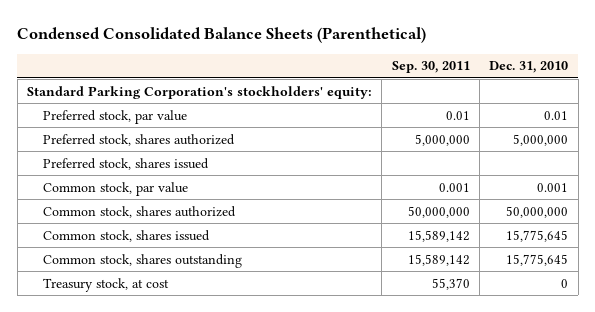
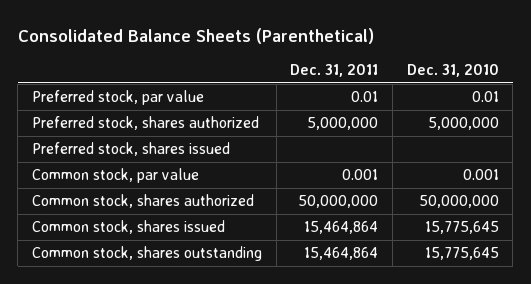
- Condensed Consolidated Balance Sheets (Parenthetical)
+ Consolidated Balance Sheets (Parenthetical)
- | Sep. 30, 2011 | Dec. 31, 2010
+ | Dec. 31, 2011 | Dec. 31, 2010
- Standard Parking Corporation's stockholders' equity:
- Treasury stock, at cost | 55,370 | 0

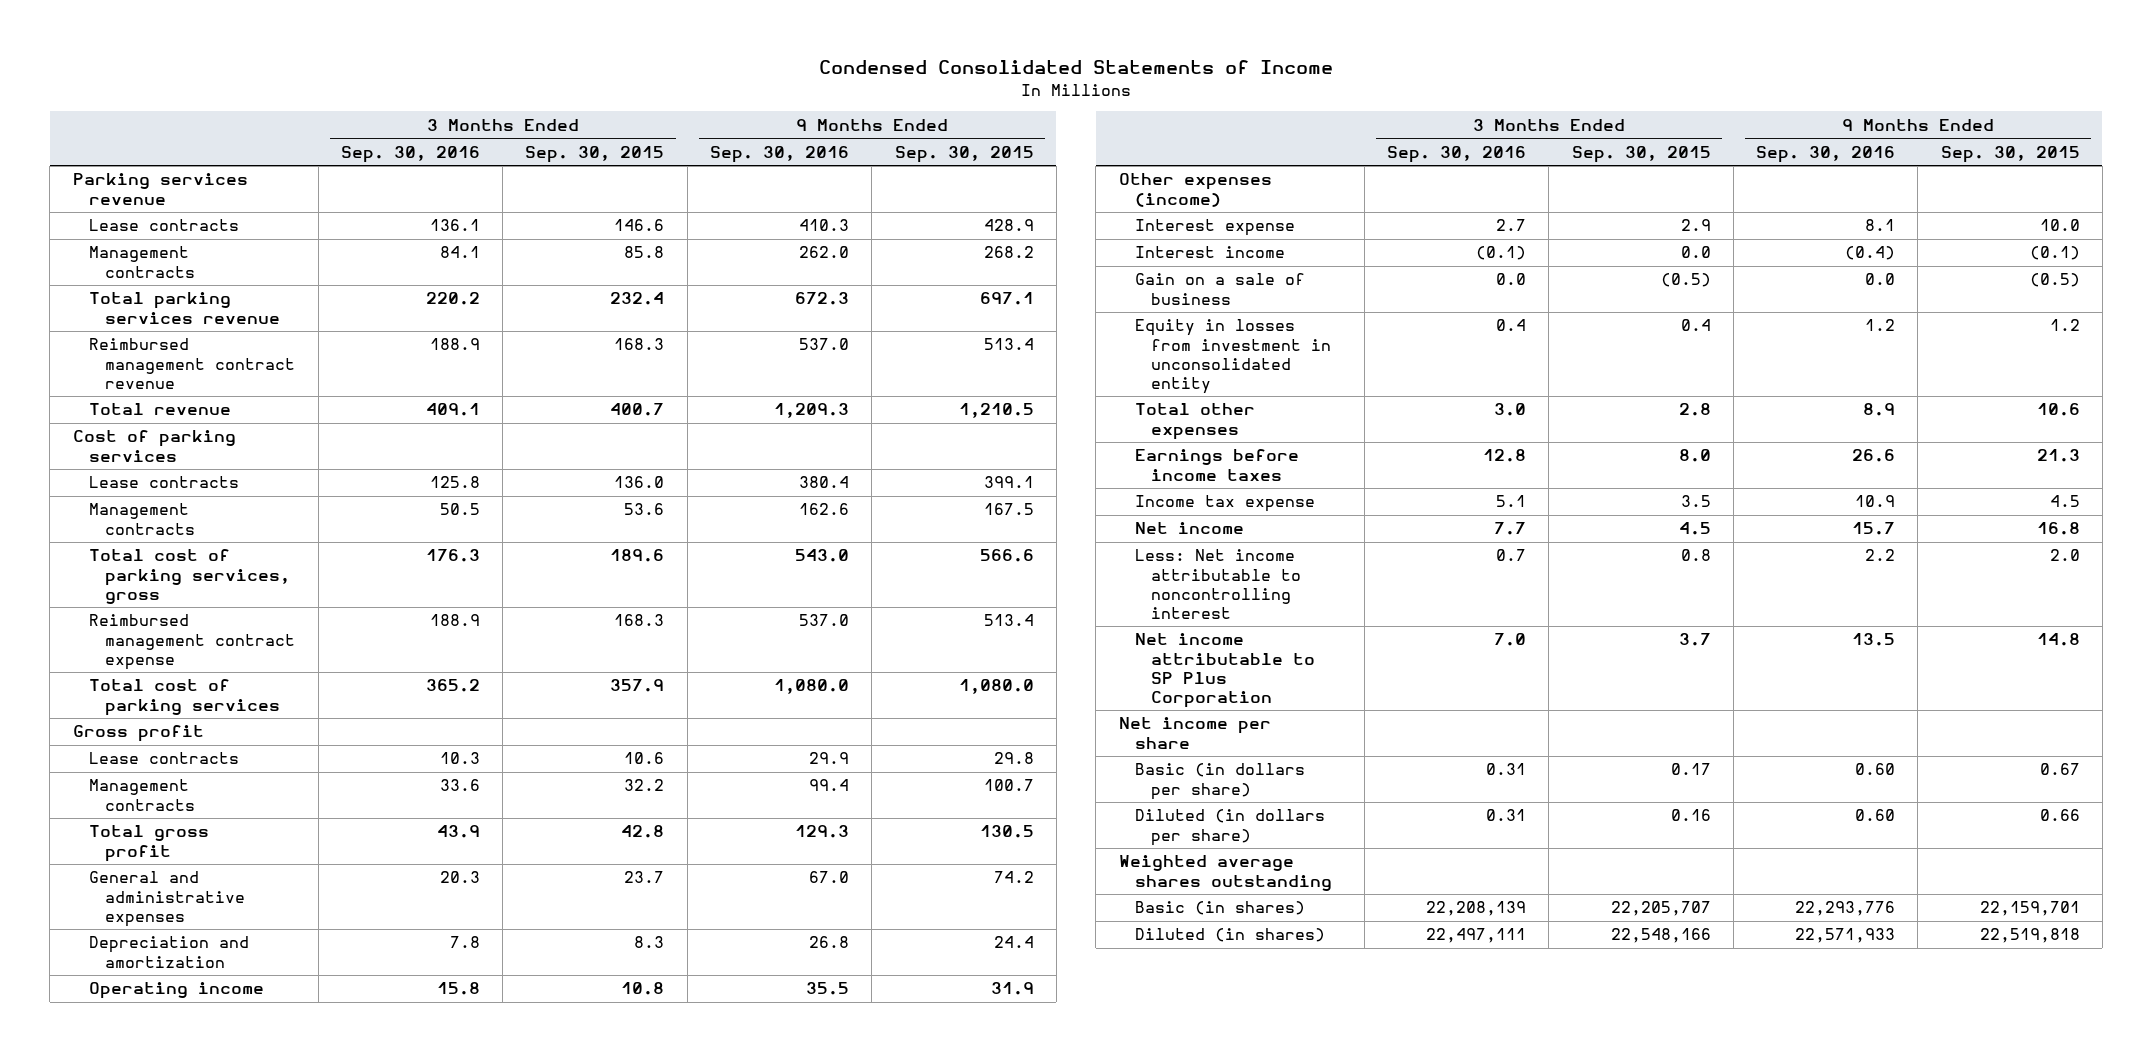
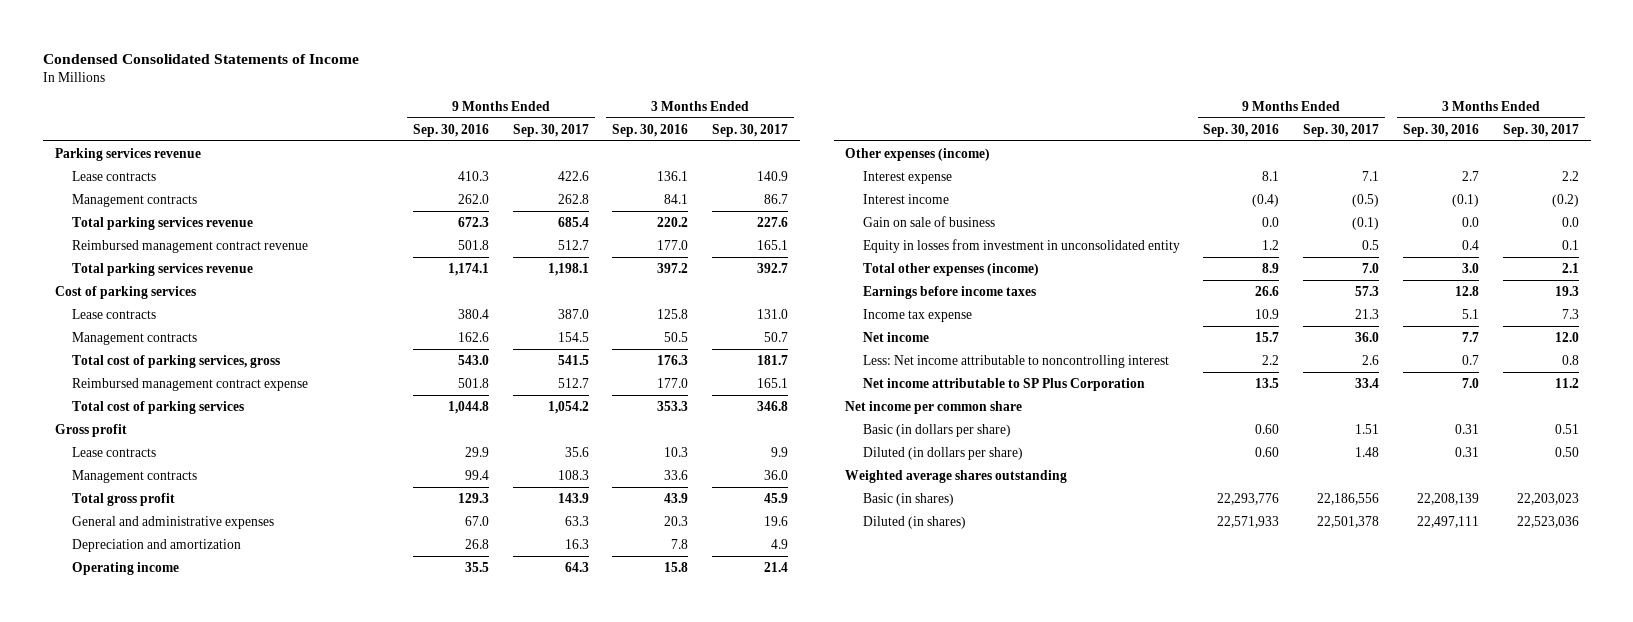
- | 3 Months Ended Sep. 30, 2016 | 3 Months Ended Sep. 30, 2015 | 9 Months Ended Sep. 30, 2016 | 9 Months Ended Sep. 30, 2015
+ | 9 Months Ended Sep. 30, 2016 | 9 Months Ended Sep. 30, 2017 | 3 Months Ended Sep. 30, 2016 | 3 Months Ended Sep. 30, 2017
- Reimbursed management contract revenue | 188.9 | 168.3 | 537.0 | 513.4
- Total revenue | 409.1 | 400.7 | 1,209.3 | 1,210.5
+ Reimbursed management contract revenue | 501.8 | 512.7 | 177.0 | 165.1
+ Total parking services revenue | 1,174.1 | 1,198.1 | 397.2 | 392.7
- Reimbursed management contract expense | 188.9 | 168.3 | 537.0 | 513.4
- Total cost of parking services | 365.2 | 357.9 | 1,080.0 | 1,080.0
+ Reimbursed management contract expense | 501.8 | 512.7 | 177.0 | 165.1
+ Total cost of parking services | 1,044.8 | 1,054.2 | 353.3 | 346.8
- Gain on a sale of business | 0.0 | (0.5) | 0.0 | (0.5)
+ Gain on sale of business | 0.0 | (0.1) | 0.0 | 0.0
- Total other expenses | 3.0 | 2.8 | 8.9 | 10.6
+ Total other expenses (income) | 8.9 | 7.0 | 3.0 | 2.1
- Net income per share
+ Net income per common share

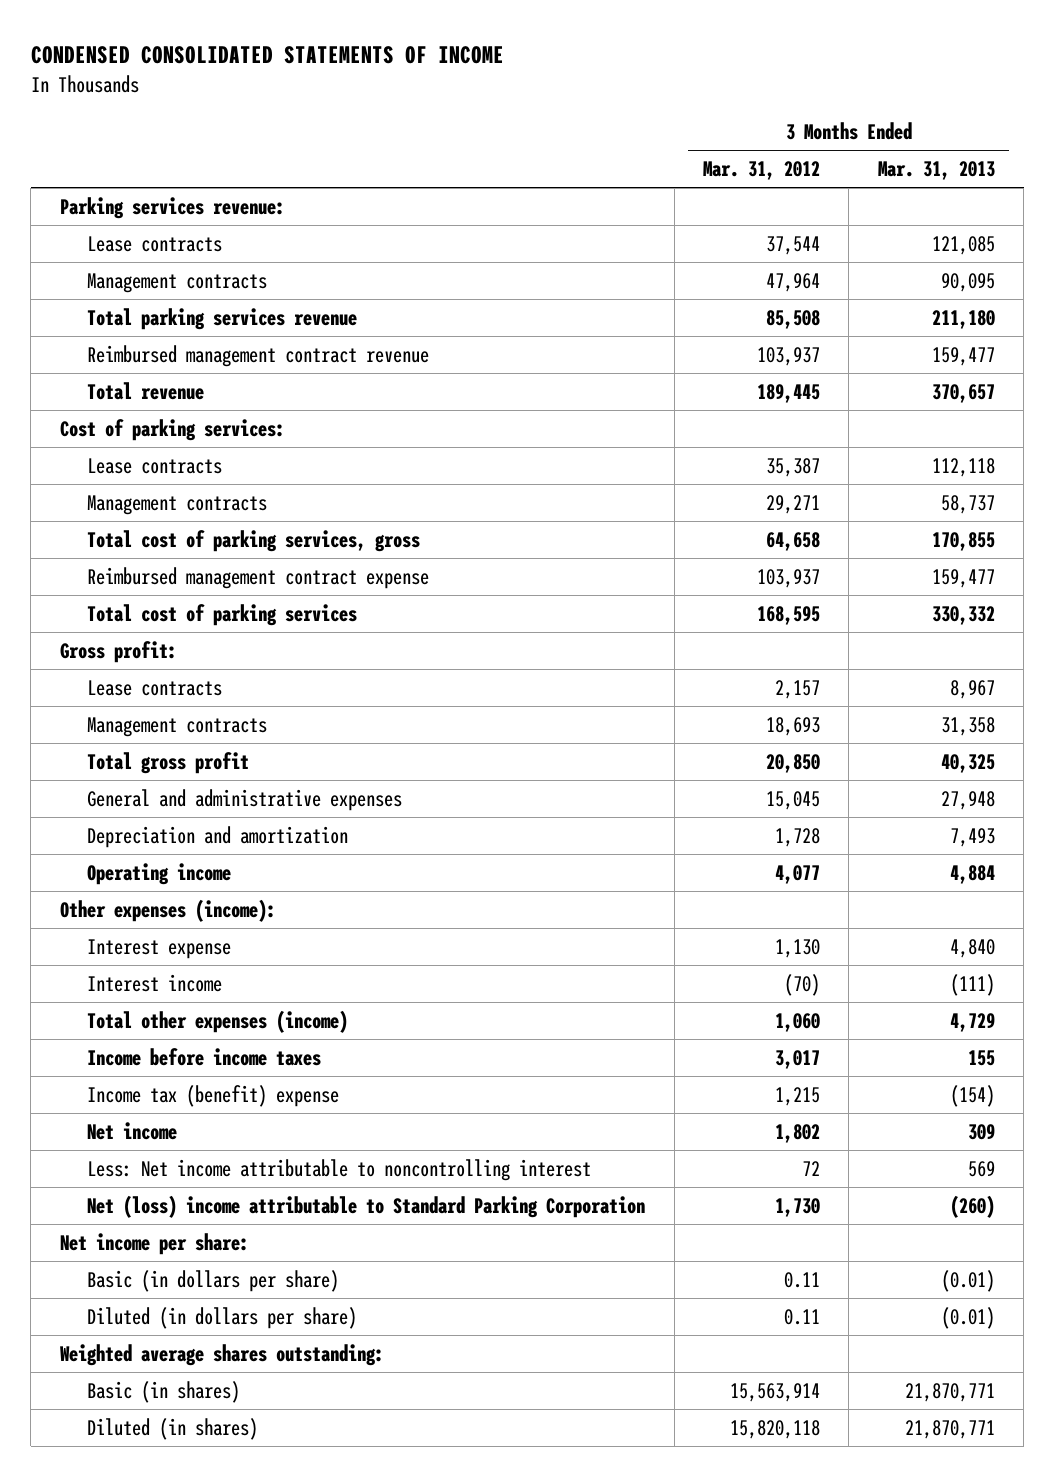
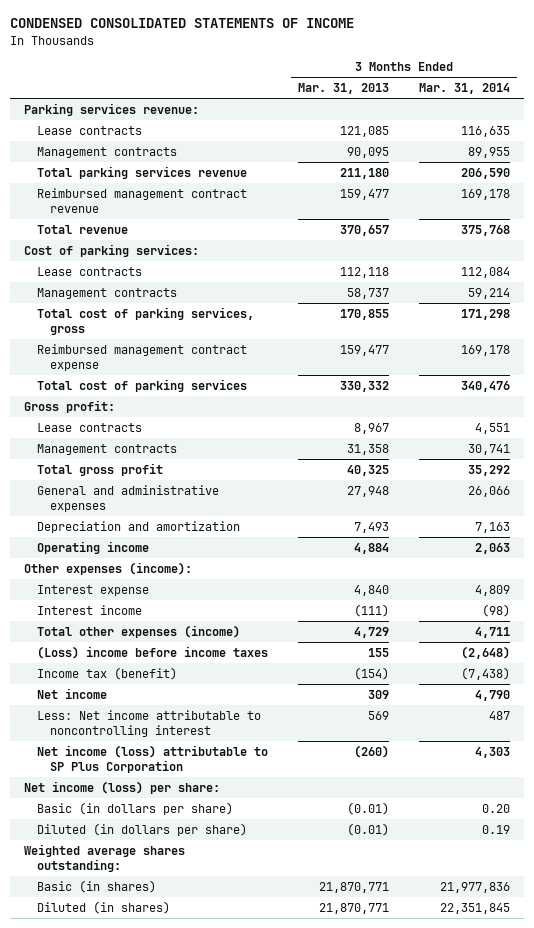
- | 3 Months Ended Mar. 31, 2012 | 3 Months Ended Mar. 31, 2013
+ | 3 Months Ended Mar. 31, 2013 | 3 Months Ended Mar. 31, 2014
- Income before income taxes | 3,017 | 155
- Income tax (benefit) expense | 1,215 | (154)
+ (Loss) income before income taxes | 155 | (2,648)
+ Income tax (benefit) | (154) | (7,438)
- Net (loss) income attributable to Standard Parking Corporation | 1,730 | (260)
- Net income per share:
+ Net income (loss) attributable to SP Plus Corporation | (260) | 4,303
+ Net income (loss) per share:

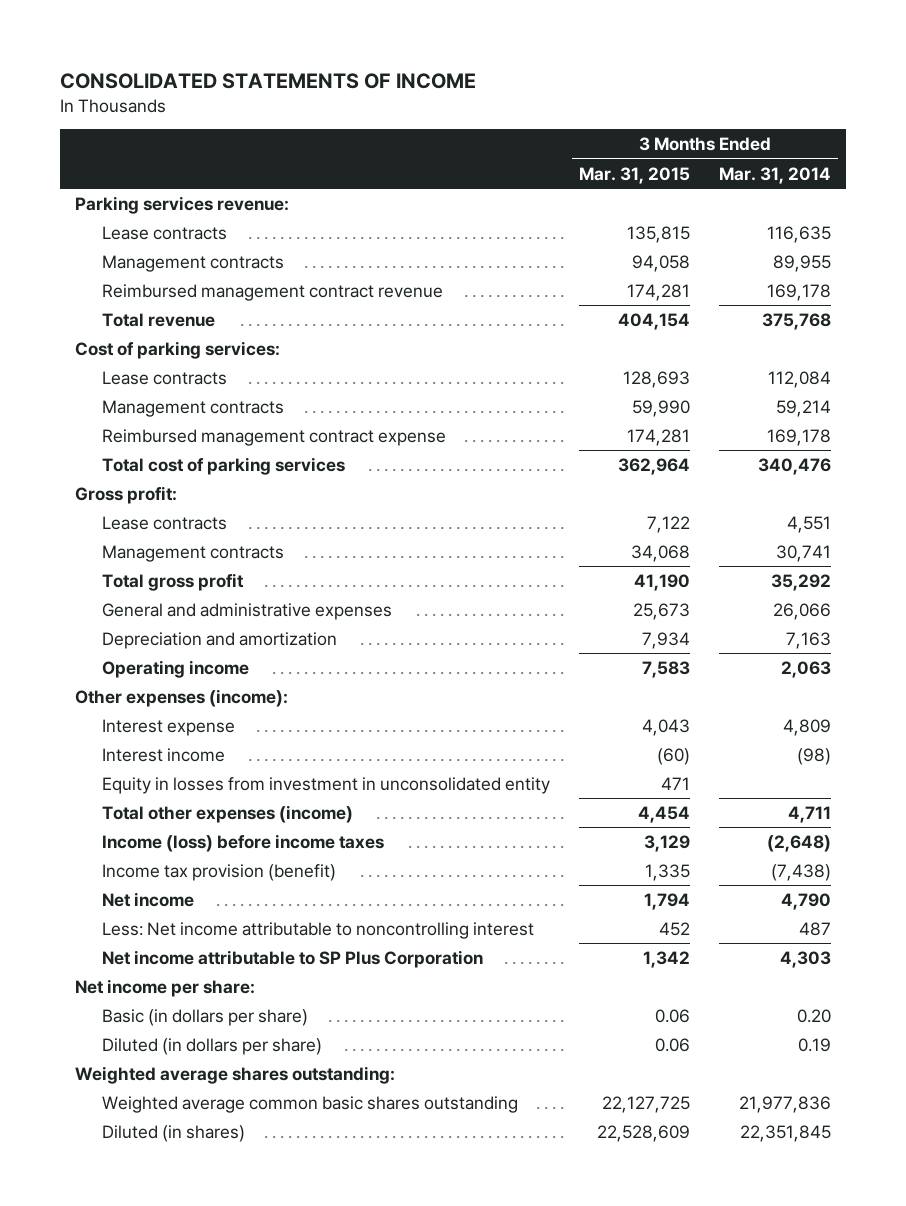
- CONDENSED CONSOLIDATED STATEMENTS OF INCOME
+ CONSOLIDATED STATEMENTS OF INCOME
- | 3 Months Ended Mar. 31, 2013 | 3 Months Ended Mar. 31, 2014
+ | 3 Months Ended Mar. 31, 2015 | 3 Months Ended Mar. 31, 2014
- Total parking services revenue | 211,180 | 206,590
- Total cost of parking services, gross | 170,855 | 171,298
+ Equity in losses from investment in unconsolidated entity | 471 |
- (Loss) income before income taxes | 155 | (2,648)
- Income tax (benefit) | (154) | (7,438)
+ Income (loss) before income taxes | 3,129 | (2,648)
+ Income tax provision (benefit) | 1,335 | (7,438)
- Net income (loss) attributable to SP Plus Corporation | (260) | 4,303
- Net income (loss) per share:
+ Net income attributable to SP Plus Corporation | 1,342 | 4,303
+ Net income per share:
- Basic (in shares) | 21,870,771 | 21,977,836
+ Weighted average common basic shares outstanding | 22,127,725 | 21,977,836

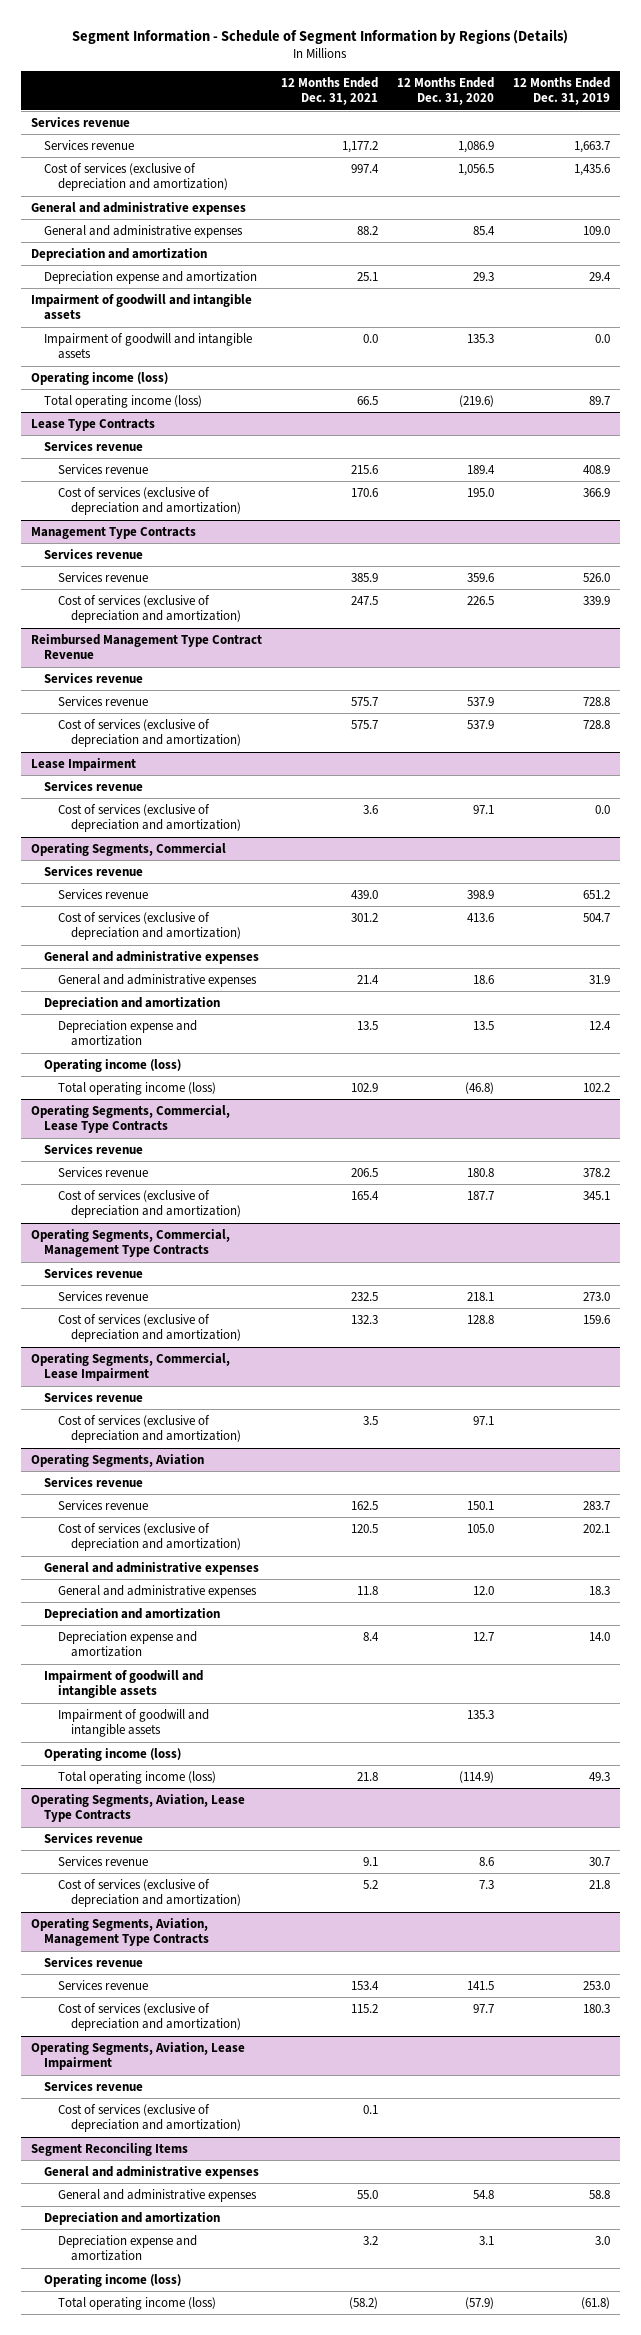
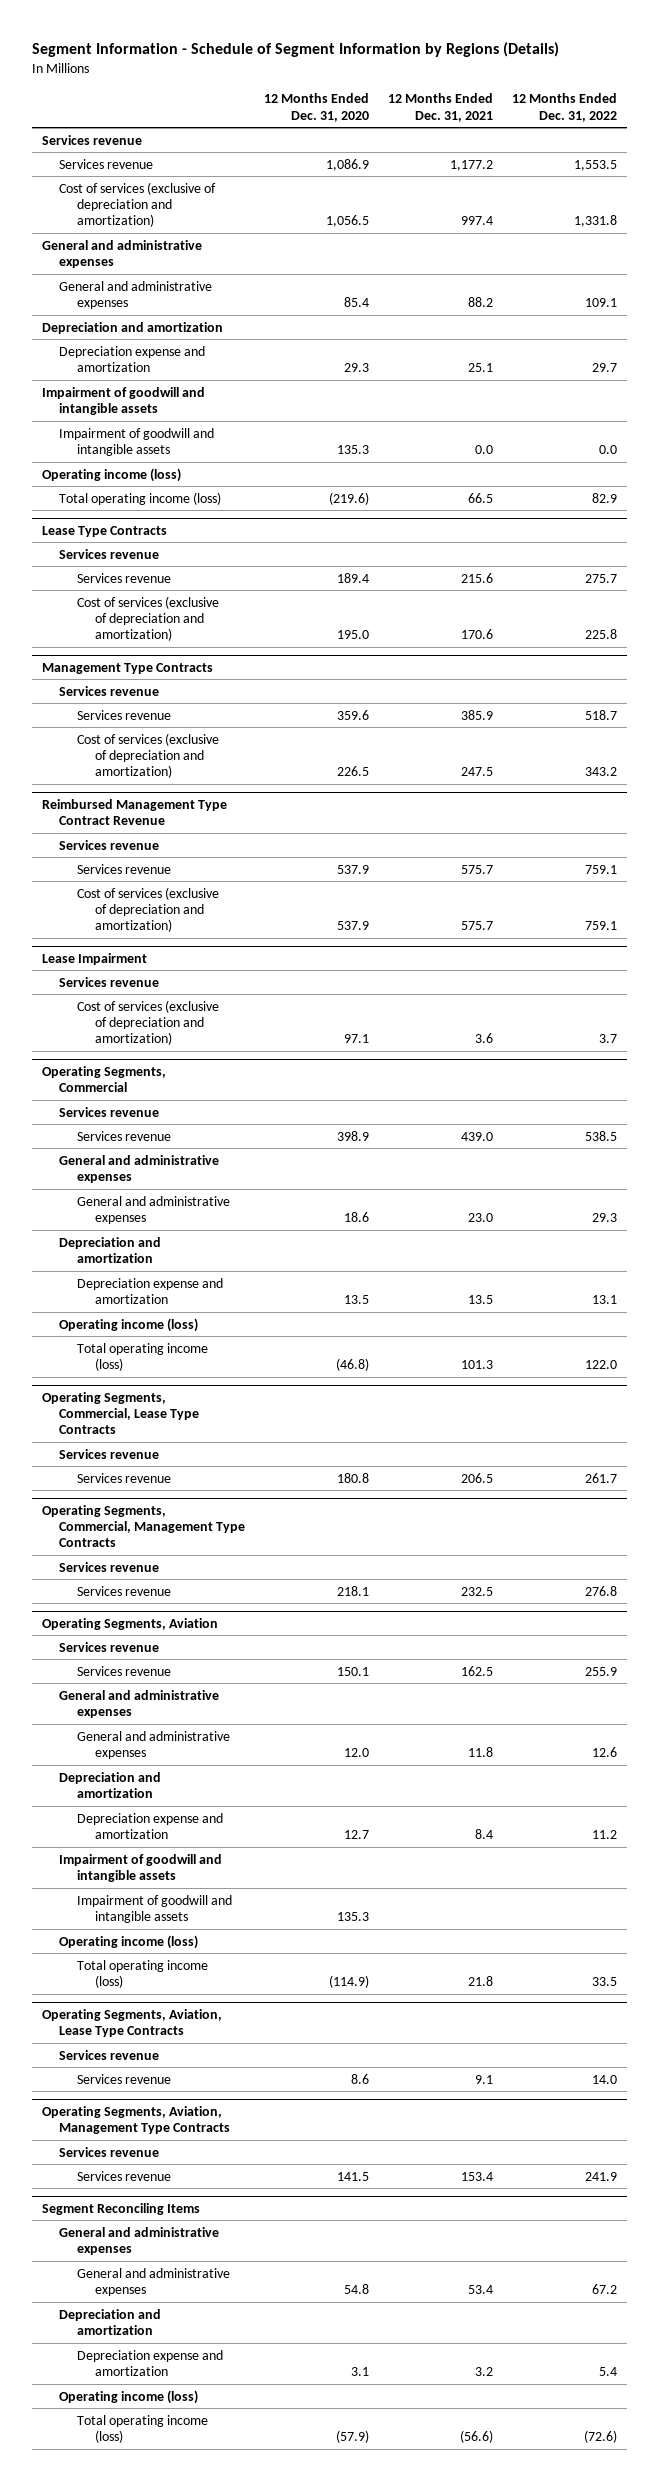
- | 12 Months Ended Dec. 31, 2021 | 12 Months Ended Dec. 31, 2020 | 12 Months Ended Dec. 31, 2019
+ | 12 Months Ended Dec. 31, 2020 | 12 Months Ended Dec. 31, 2021 | 12 Months Ended Dec. 31, 2022
@ Operating Segments, Commercial
- Cost of services (exclusive of depreciation and amortization) | 301.2 | 413.6 | 504.7
- General and administrative expenses | 21.4 | 18.6 | 31.9
+ General and administrative expenses | 18.6 | 23.0 | 29.3
- Total operating income (loss) | 102.9 | (46.8) | 102.2
+ Total operating income (loss) | (46.8) | 101.3 | 122.0
@ Operating Segments, Commercial, Lease Type Contracts
- Cost of services (exclusive of depreciation and amortization) | 165.4 | 187.7 | 345.1
@ Operating Segments, Commercial, Management Type Contracts
- Cost of services (exclusive of depreciation and amortization) | 132.3 | 128.8 | 159.6
- Operating Segments, Commercial, Lease Impairment
- Services revenue
- Cost of services (exclusive of depreciation and amortization) | 3.5 | 97.1 |
@ Operating Segments, Aviation
- Cost of services (exclusive of depreciation and amortization) | 120.5 | 105.0 | 202.1
@ Operating Segments, Aviation, Lease Type Contracts
- Cost of services (exclusive of depreciation and amortization) | 5.2 | 7.3 | 21.8
@ Operating Segments, Aviation, Management Type Contracts
- Cost of services (exclusive of depreciation and amortization) | 115.2 | 97.7 | 180.3
- Operating Segments, Aviation, Lease Impairment
- Services revenue
- Cost of services (exclusive of depreciation and amortization) | 0.1 | |
@ Segment Reconciling Items
- General and administrative expenses | 55.0 | 54.8 | 58.8
+ General and administrative expenses | 54.8 | 53.4 | 67.2
- Total operating income (loss) | (58.2) | (57.9) | (61.8)
+ Total operating income (loss) | (57.9) | (56.6) | (72.6)

